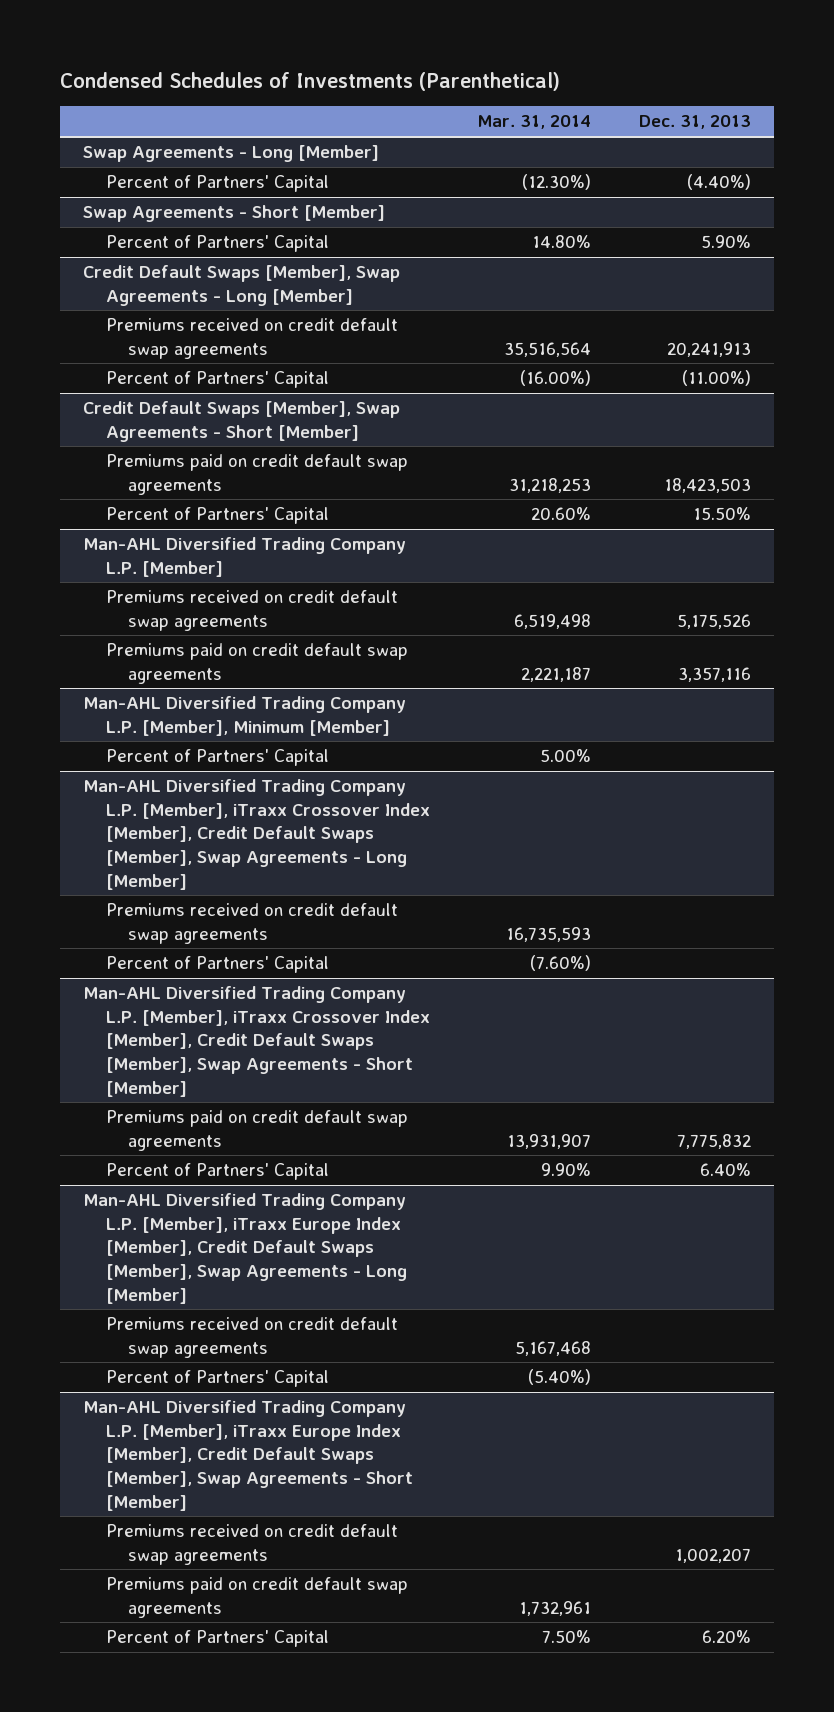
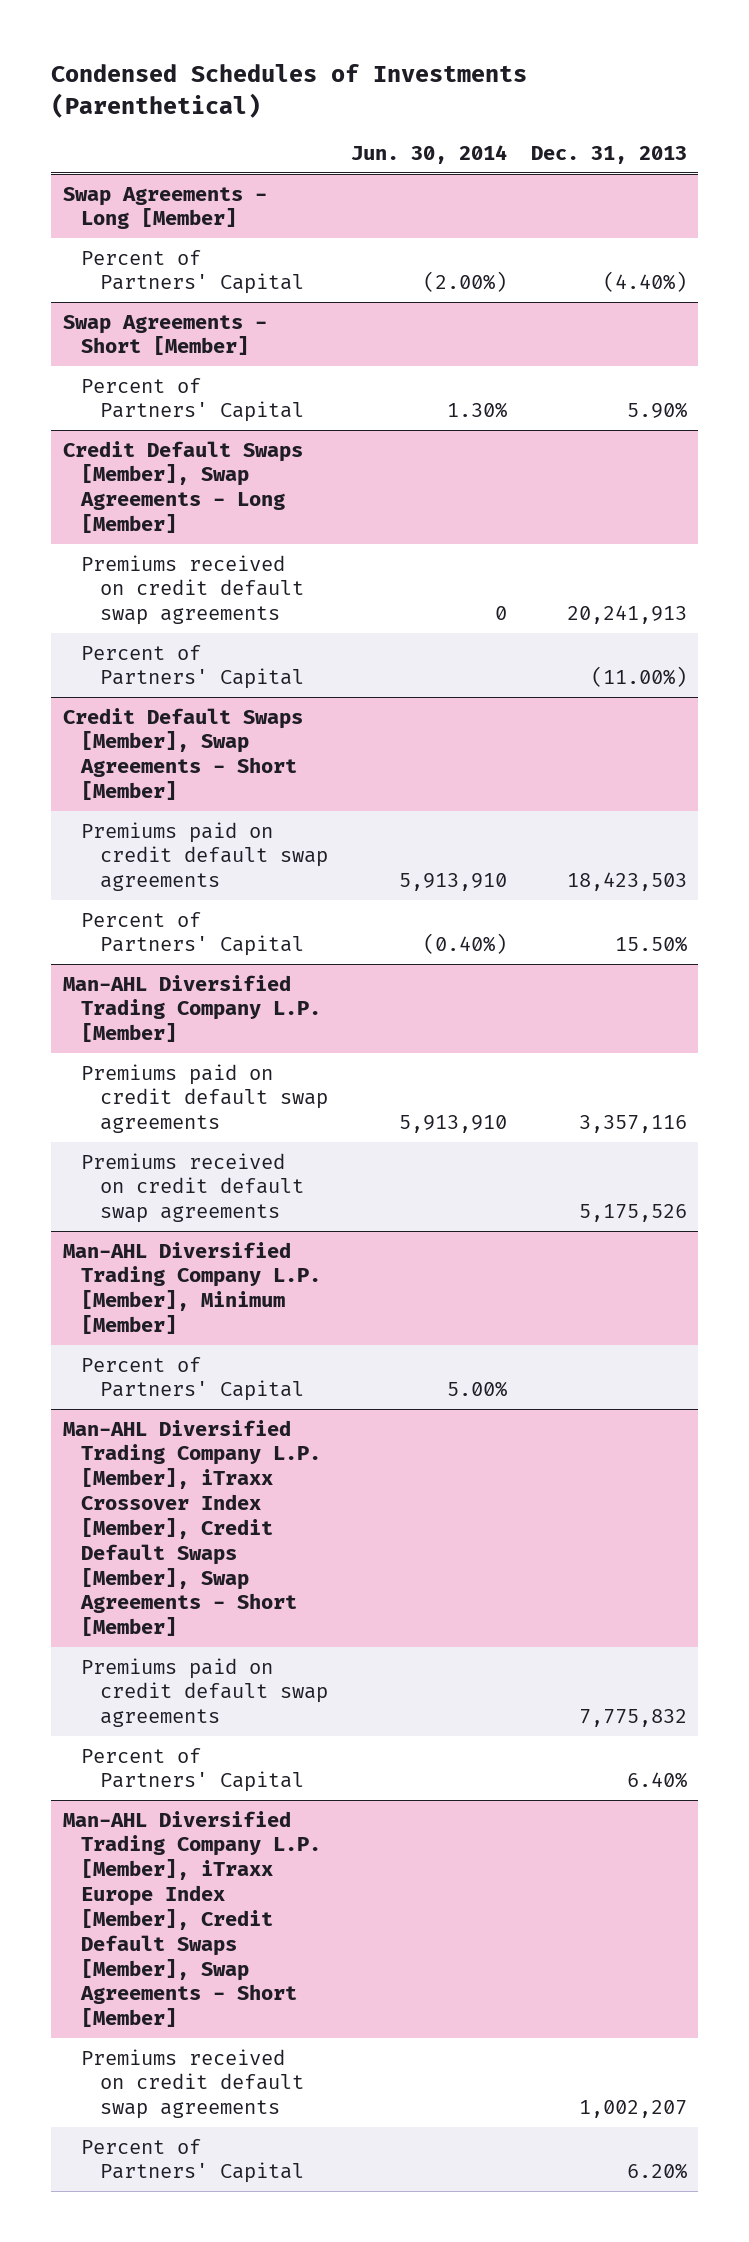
- | Mar. 31, 2014 | Dec. 31, 2013
+ | Jun. 30, 2014 | Dec. 31, 2013
@ Man-AHL Diversified Trading Company L.P. [Member]
moved down: Premiums received on credit default swap agreements | | 5,175,526
- Man-AHL Diversified Trading Company L.P. [Member], iTraxx Crossover Index [Member], Credit Default Swaps [Member], Swap Agreements - Long [Member]
- Premiums received on credit default swap agreements | 16,735,593 |
- Percent of Partners' Capital | (7.60%) |
- Man-AHL Diversified Trading Company L.P. [Member], iTraxx Europe Index [Member], Credit Default Swaps [Member], Swap Agreements - Long [Member]
- Premiums received on credit default swap agreements | 5,167,468 |
- Percent of Partners' Capital | (5.40%) |
@ Man-AHL Diversified Trading Company L.P. [Member], iTraxx Europe Index [Member], Credit Default Swaps [Member], Swap Agreements - Short [Member]
- Premiums paid on credit default swap agreements | 1,732,961 |

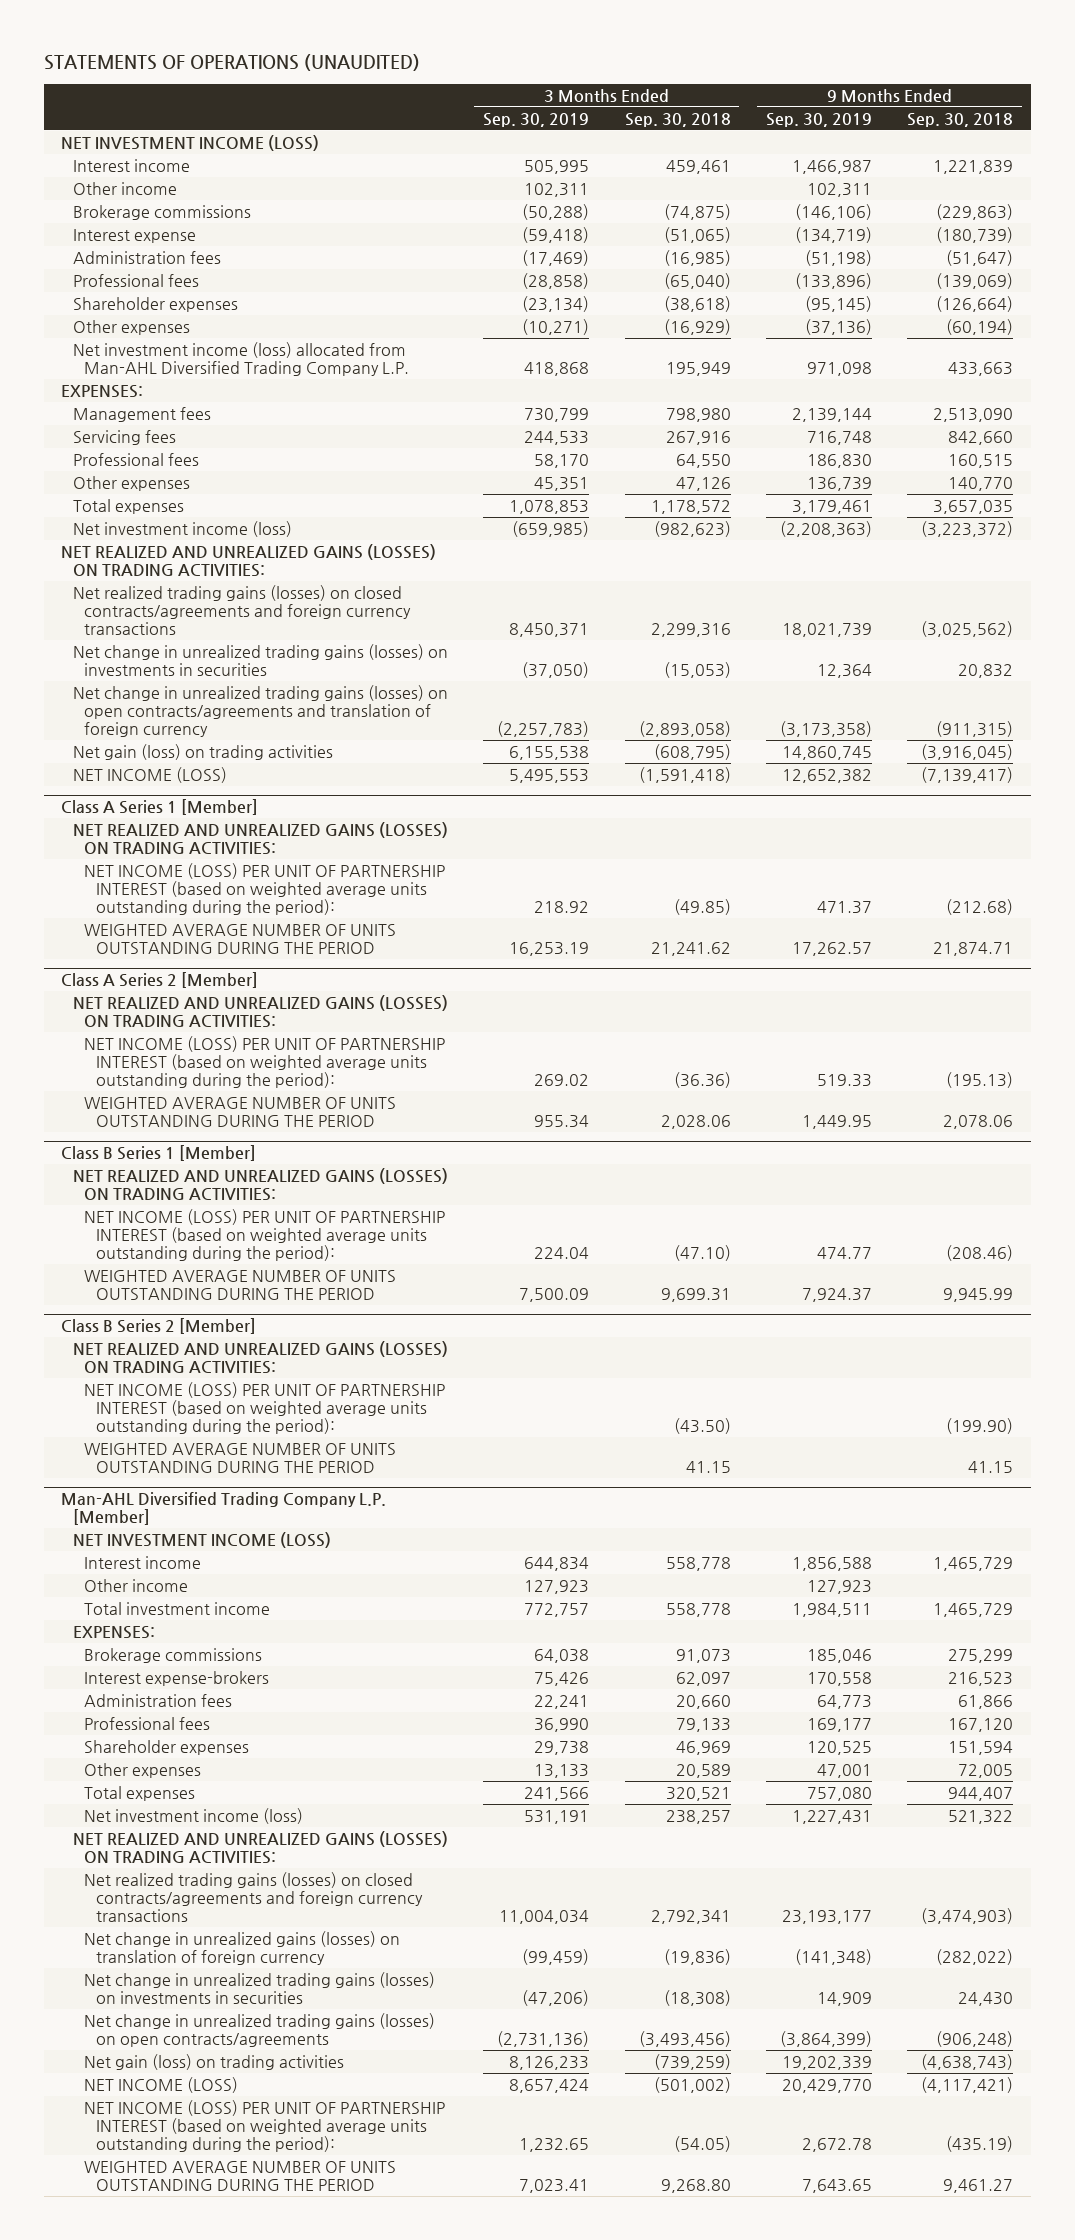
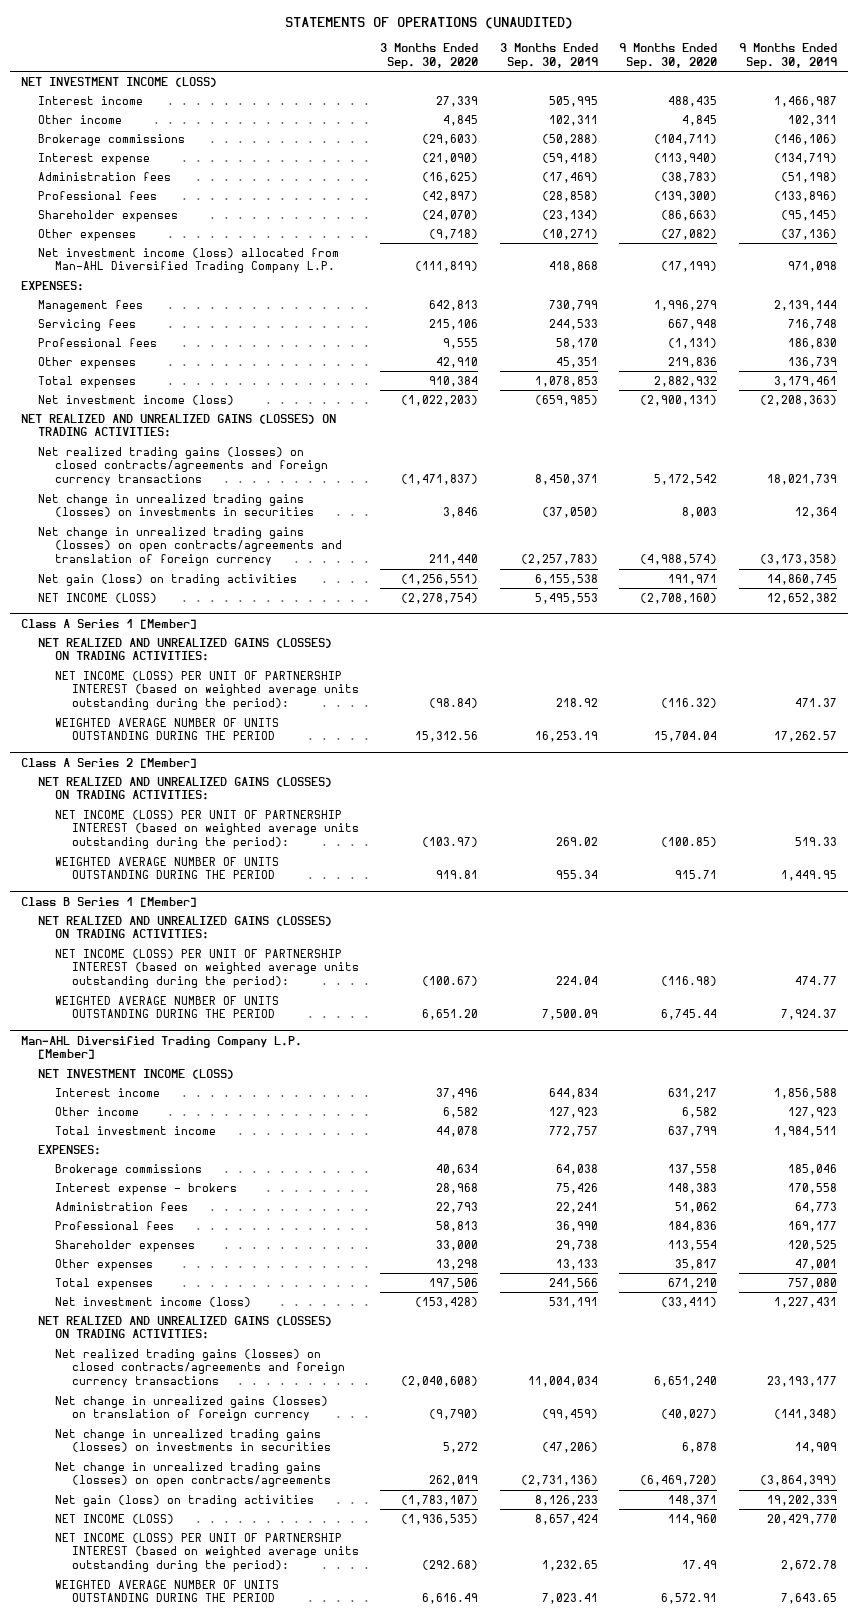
- | 3 Months Ended Sep. 30, 2019 | 3 Months Ended Sep. 30, 2018 | 9 Months Ended Sep. 30, 2019 | 9 Months Ended Sep. 30, 2018
+ | 3 Months Ended Sep. 30, 2020 | 3 Months Ended Sep. 30, 2019 | 9 Months Ended Sep. 30, 2020 | 9 Months Ended Sep. 30, 2019
- Class B Series 2 [Member]
- NET REALIZED AND UNREALIZED GAINS (LOSSES) ON TRADING ACTIVITIES:
- NET INCOME (LOSS) PER UNIT OF PARTNERSHIP INTEREST (based on weighted average units outstanding during the period): | | (43.50) | | (199.90)
- WEIGHTED AVERAGE NUMBER OF UNITS OUTSTANDING DURING THE PERIOD | | 41.15 | | 41.15
@ Man-AHL Diversified Trading Company L.P. [Member]
- Interest expense-brokers | 75,426 | 62,097 | 170,558 | 216,523
+ Interest expense - brokers | 28,968 | 75,426 | 148,383 | 170,558

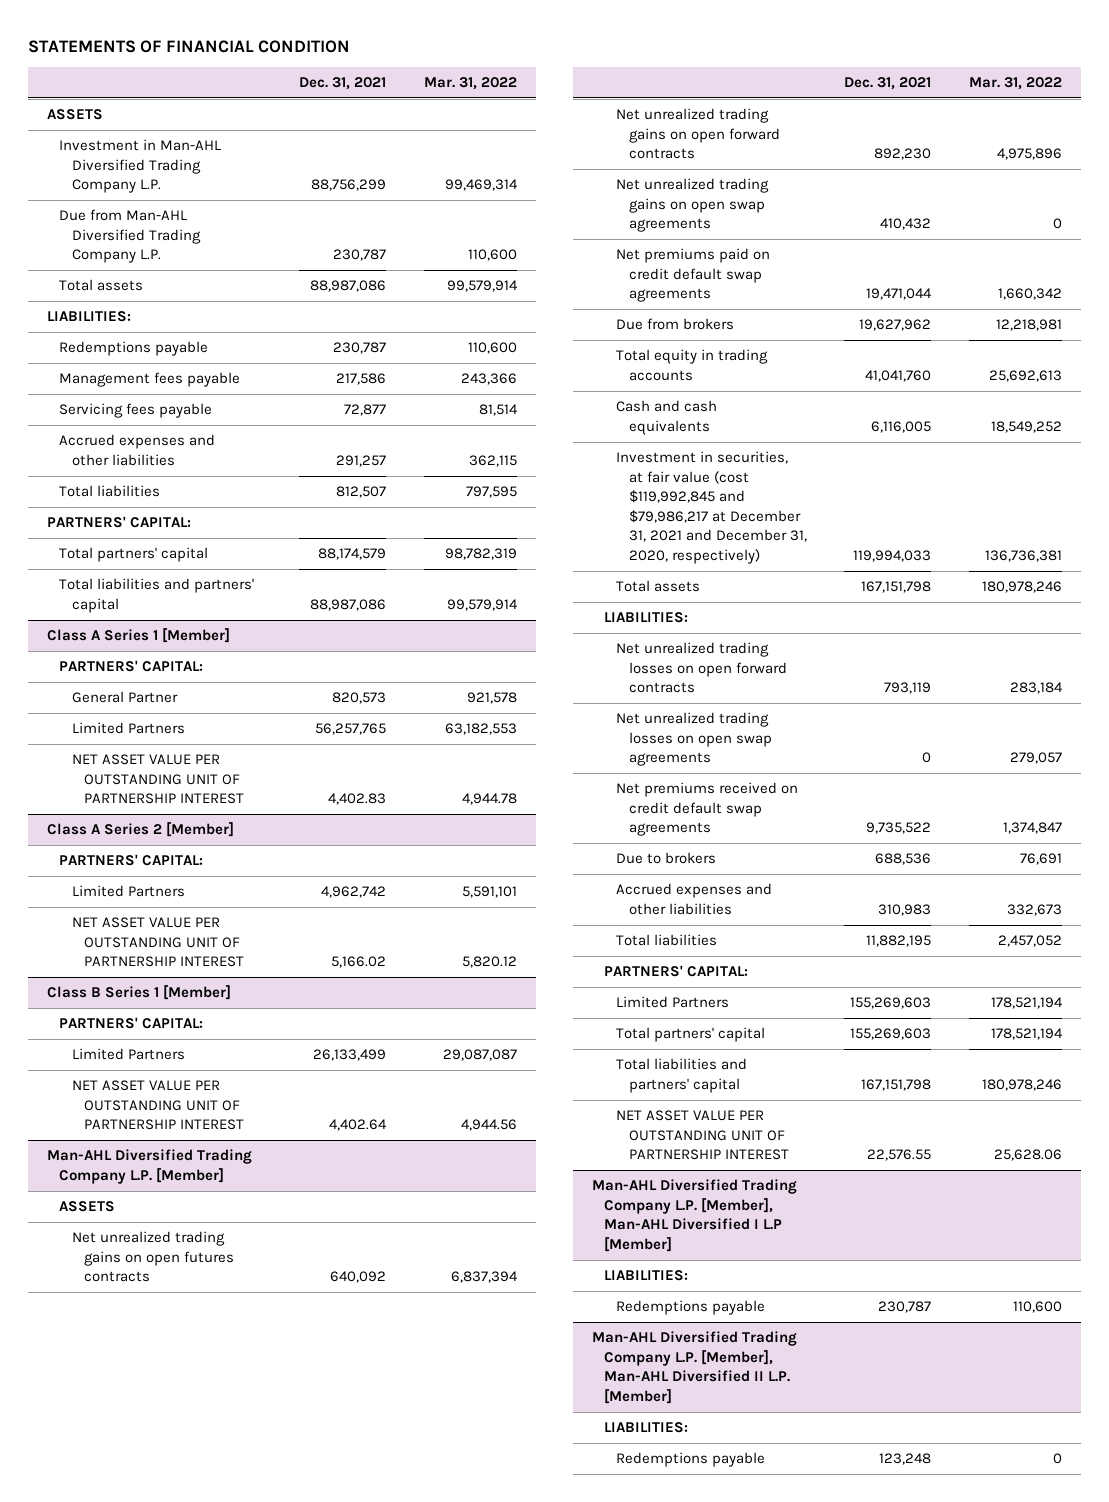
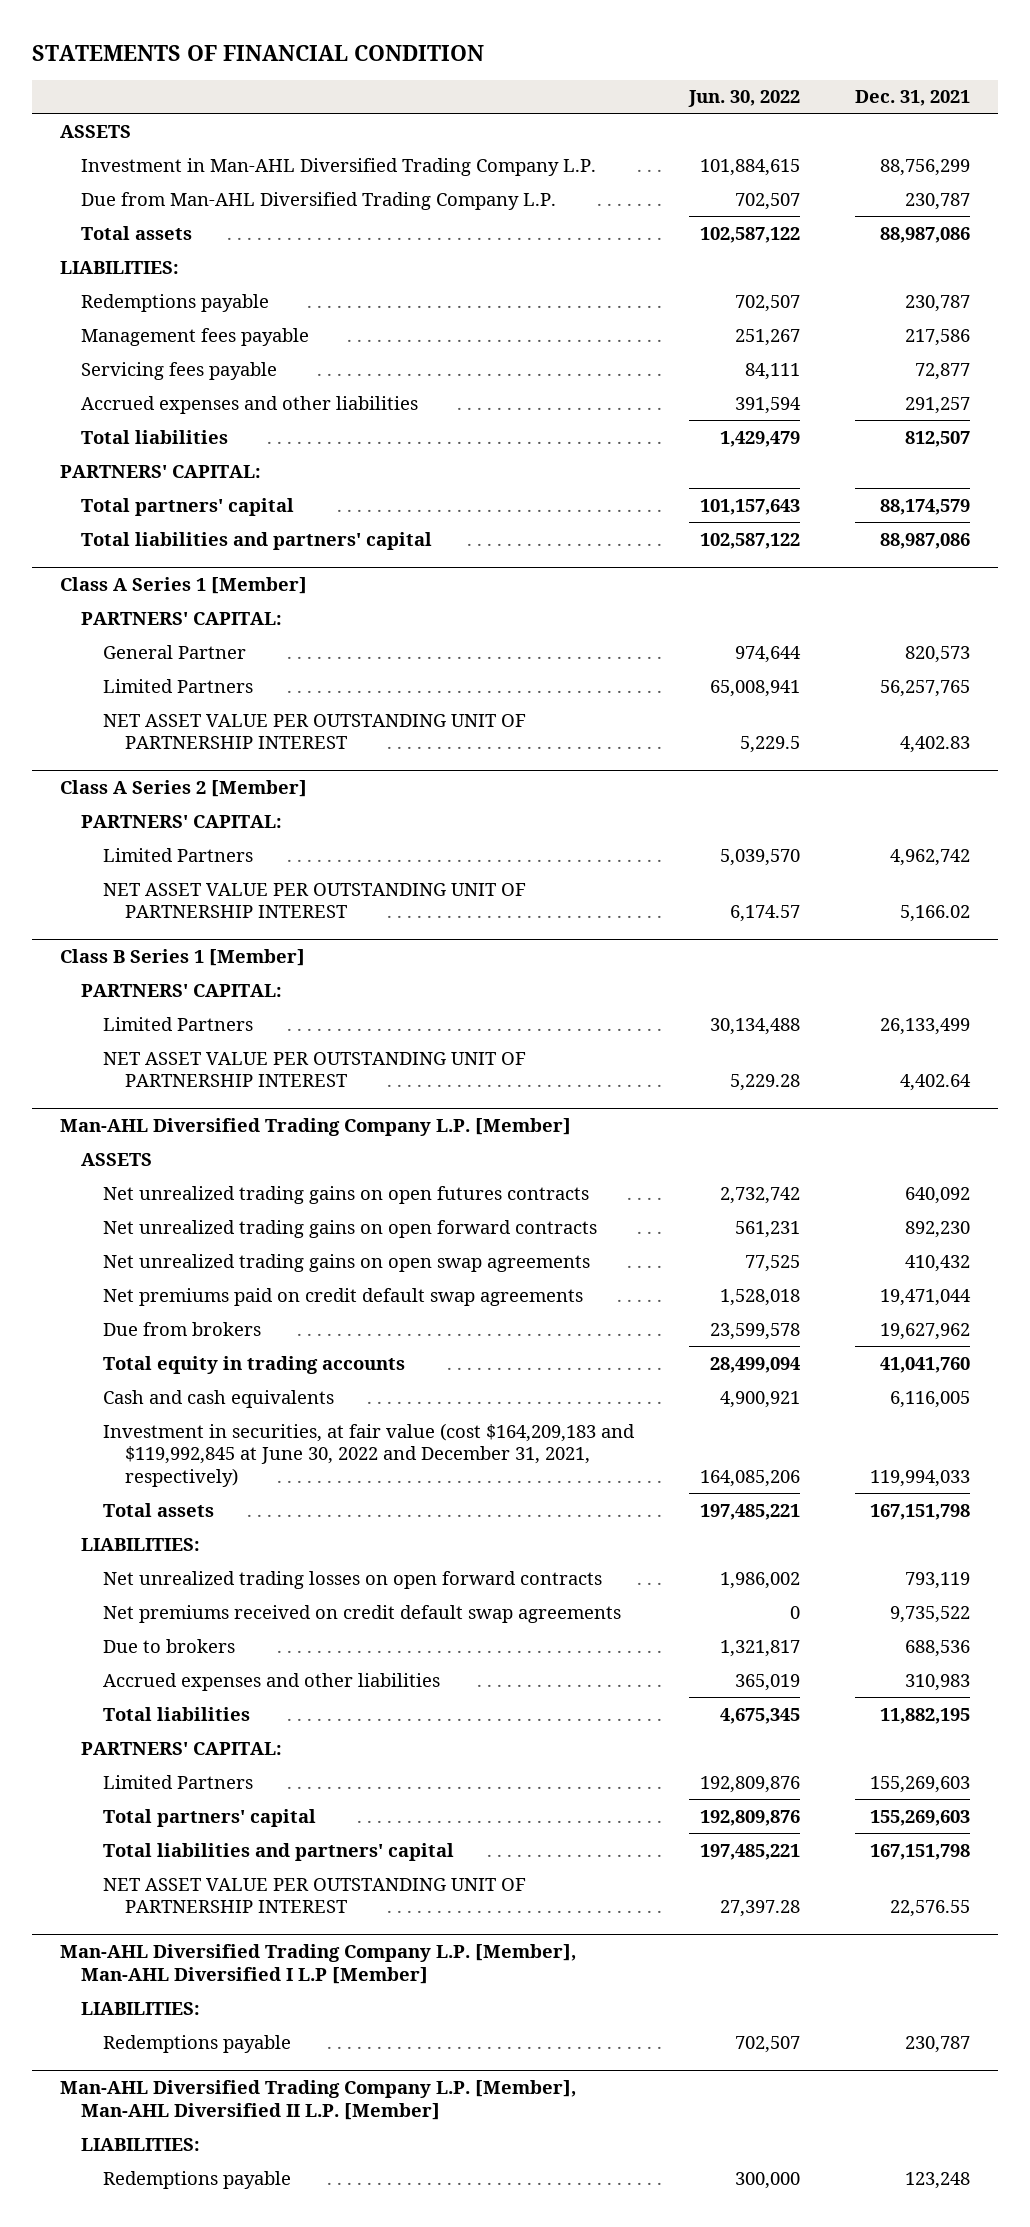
- | Dec. 31, 2021 | Mar. 31, 2022
+ | Jun. 30, 2022 | Dec. 31, 2021
@ Man-AHL Diversified Trading Company L.P. [Member]
- Investment in securities, at fair value (cost $119,992,845 and $79,986,217 at December 31, 2021 and December 31, 2020, respectively) | 119,994,033 | 136,736,381
+ Investment in securities, at fair value (cost $164,209,183 and $119,992,845 at June 30, 2022 and December 31, 2021, respectively) | 164,085,206 | 119,994,033
- Net unrealized trading losses on open swap agreements | 0 | 279,057

